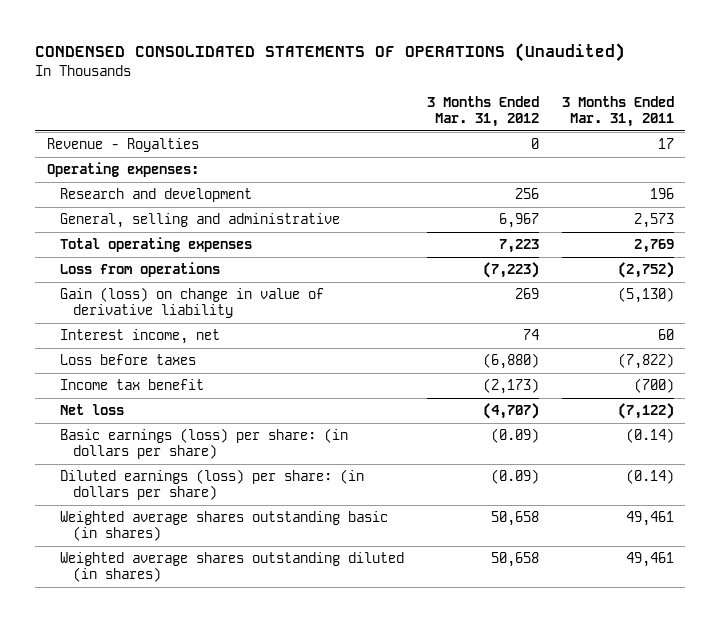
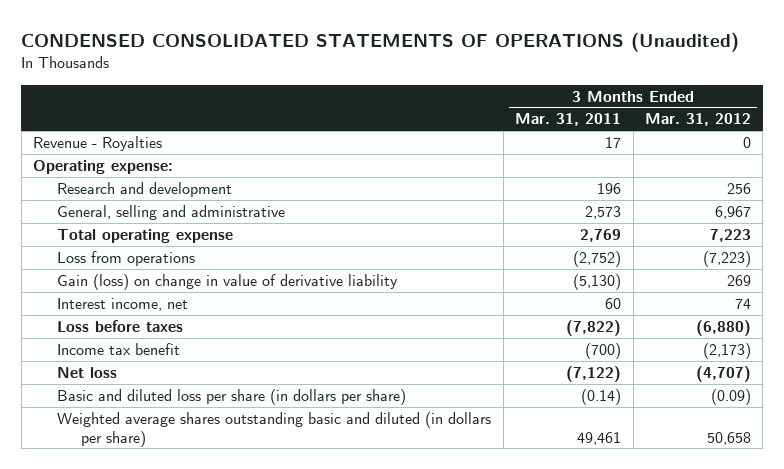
- | 3 Months Ended Mar. 31, 2012 | 3 Months Ended Mar. 31, 2011
+ | 3 Months Ended Mar. 31, 2011 | 3 Months Ended Mar. 31, 2012
- Operating expenses:
+ Operating expense:
- Total operating expenses | 7,223 | 2,769
+ Total operating expense | 2,769 | 7,223
- Basic earnings (loss) per share: (in dollars per share) | (0.09) | (0.14)
- Diluted earnings (loss) per share: (in dollars per share) | (0.09) | (0.14)
- Weighted average shares outstanding basic (in shares) | 50,658 | 49,461
- Weighted average shares outstanding diluted (in shares) | 50,658 | 49,461
+ Basic and diluted loss per share (in dollars per share) | (0.14) | (0.09)
+ Weighted average shares outstanding basic and diluted (in dollars per share) | 49,461 | 50,658

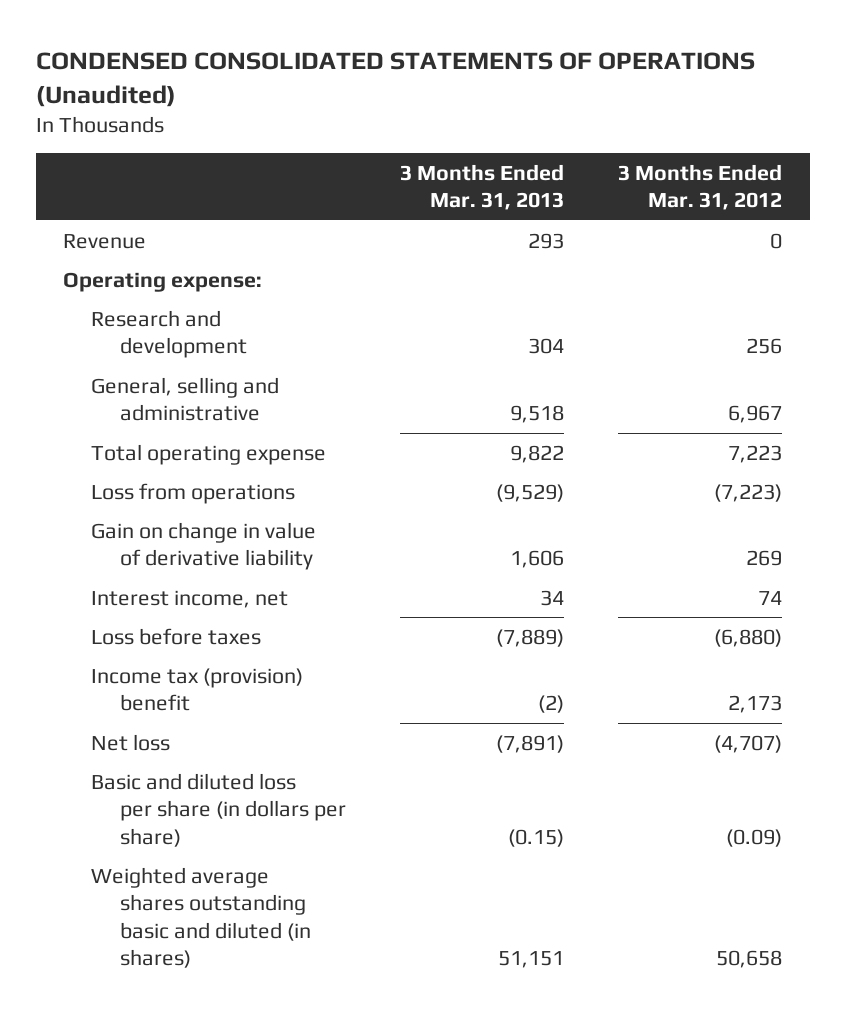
- | 3 Months Ended Mar. 31, 2011 | 3 Months Ended Mar. 31, 2012
+ | 3 Months Ended Mar. 31, 2013 | 3 Months Ended Mar. 31, 2012
- Revenue - Royalties | 17 | 0
+ Revenue | 293 | 0
- Gain (loss) on change in value of derivative liability | (5,130) | 269
+ Gain on change in value of derivative liability | 1,606 | 269
- Income tax benefit | (700) | (2,173)
+ Income tax (provision) benefit | (2) | 2,173
- Weighted average shares outstanding basic and diluted (in dollars per share) | 49,461 | 50,658
+ Weighted average shares outstanding basic and diluted (in shares) | 51,151 | 50,658

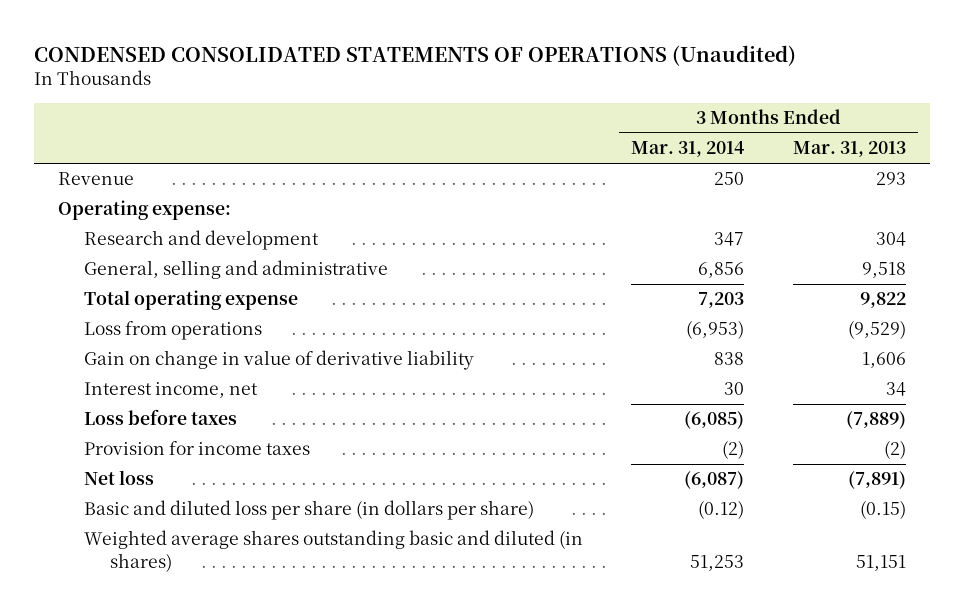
- | 3 Months Ended Mar. 31, 2013 | 3 Months Ended Mar. 31, 2012
+ | 3 Months Ended Mar. 31, 2014 | 3 Months Ended Mar. 31, 2013
- Income tax (provision) benefit | (2) | 2,173
+ Provision for income taxes | (2) | (2)

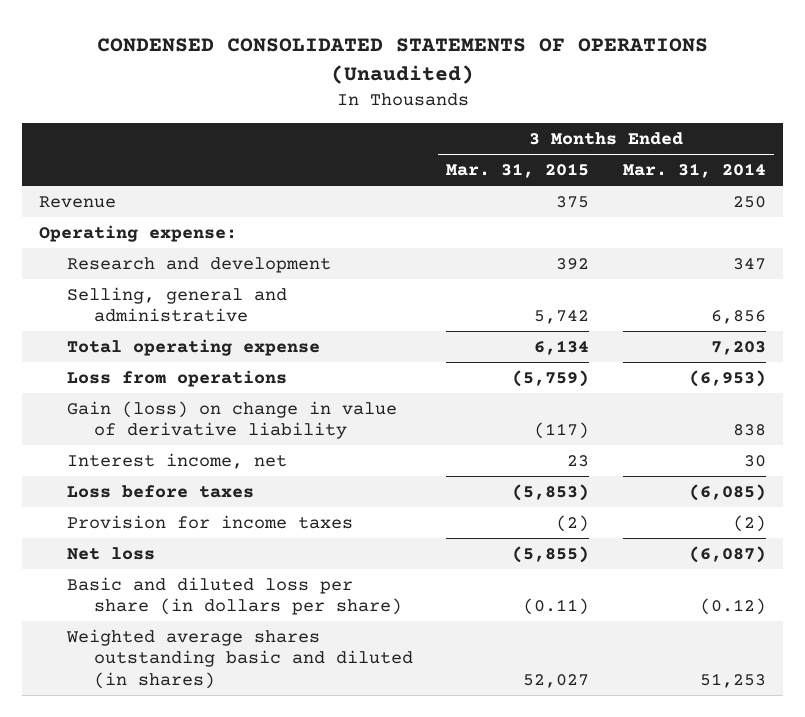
- | 3 Months Ended Mar. 31, 2014 | 3 Months Ended Mar. 31, 2013
+ | 3 Months Ended Mar. 31, 2015 | 3 Months Ended Mar. 31, 2014
- General, selling and administrative | 6,856 | 9,518
+ Selling, general and administrative | 5,742 | 6,856
- Gain on change in value of derivative liability | 838 | 1,606
+ Gain (loss) on change in value of derivative liability | (117) | 838

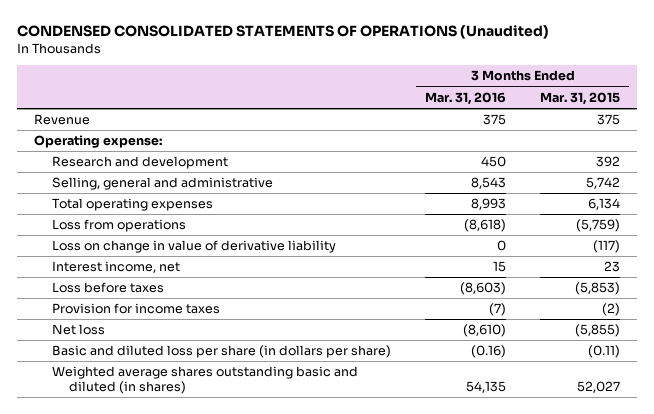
- | 3 Months Ended Mar. 31, 2015 | 3 Months Ended Mar. 31, 2014
+ | 3 Months Ended Mar. 31, 2016 | 3 Months Ended Mar. 31, 2015
- Total operating expense | 6,134 | 7,203
+ Total operating expenses | 8,993 | 6,134
- Gain (loss) on change in value of derivative liability | (117) | 838
+ Loss on change in value of derivative liability | 0 | (117)

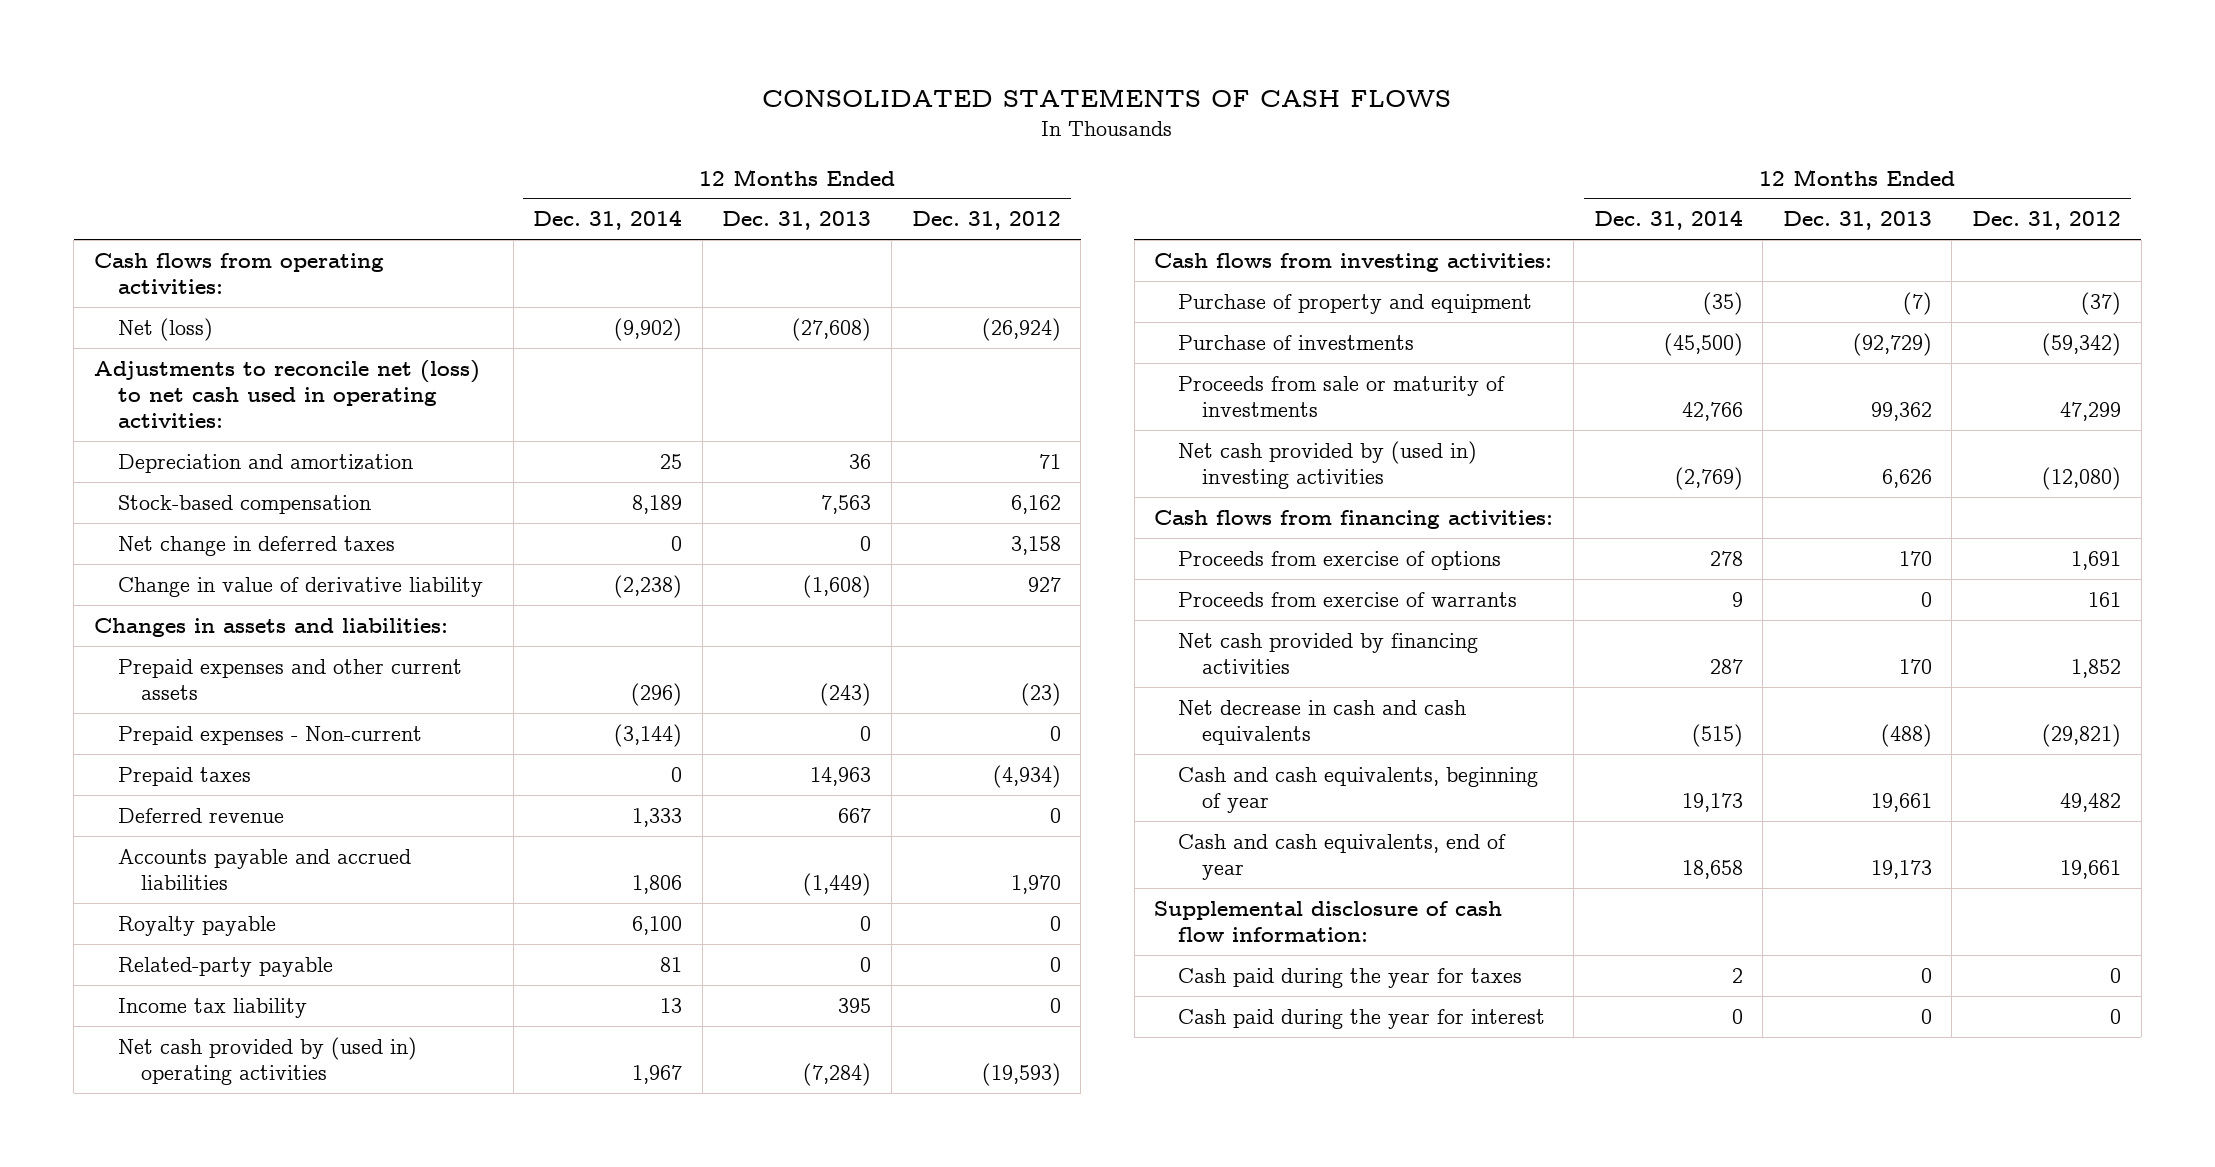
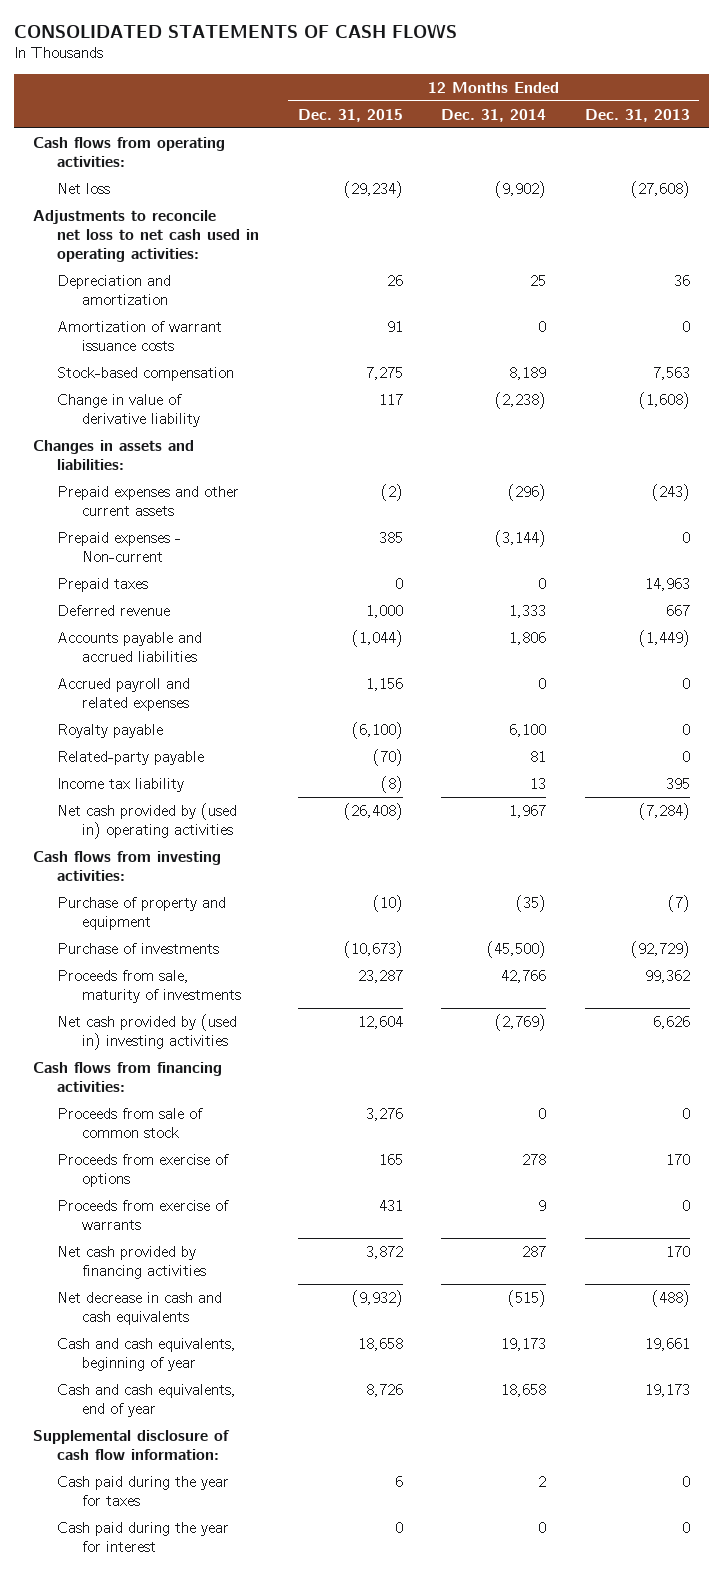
- | 12 Months Ended Dec. 31, 2014 | 12 Months Ended Dec. 31, 2013 | 12 Months Ended Dec. 31, 2012
+ | 12 Months Ended Dec. 31, 2015 | 12 Months Ended Dec. 31, 2014 | 12 Months Ended Dec. 31, 2013
- Net (loss) | (9,902) | (27,608) | (26,924)
- Adjustments to reconcile net (loss) to net cash used in operating activities:
+ Net loss | (29,234) | (9,902) | (27,608)
+ Adjustments to reconcile net loss to net cash used in operating activities:
+ Amortization of warrant issuance costs | 91 | 0 | 0
- Net change in deferred taxes | 0 | 0 | 3,158
+ Accrued payroll and related expenses | 1,156 | 0 | 0
- Proceeds from sale or maturity of investments | 42,766 | 99,362 | 47,299
+ Proceeds from sale, maturity of investments | 23,287 | 42,766 | 99,362
+ Proceeds from sale of common stock | 3,276 | 0 | 0

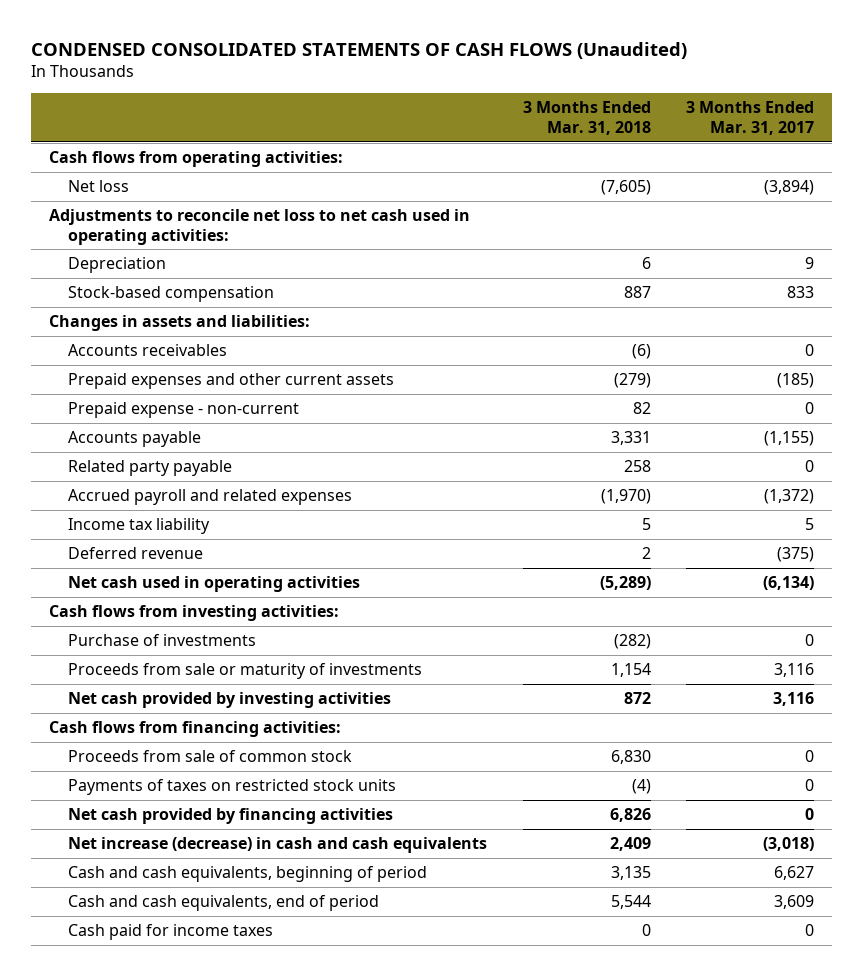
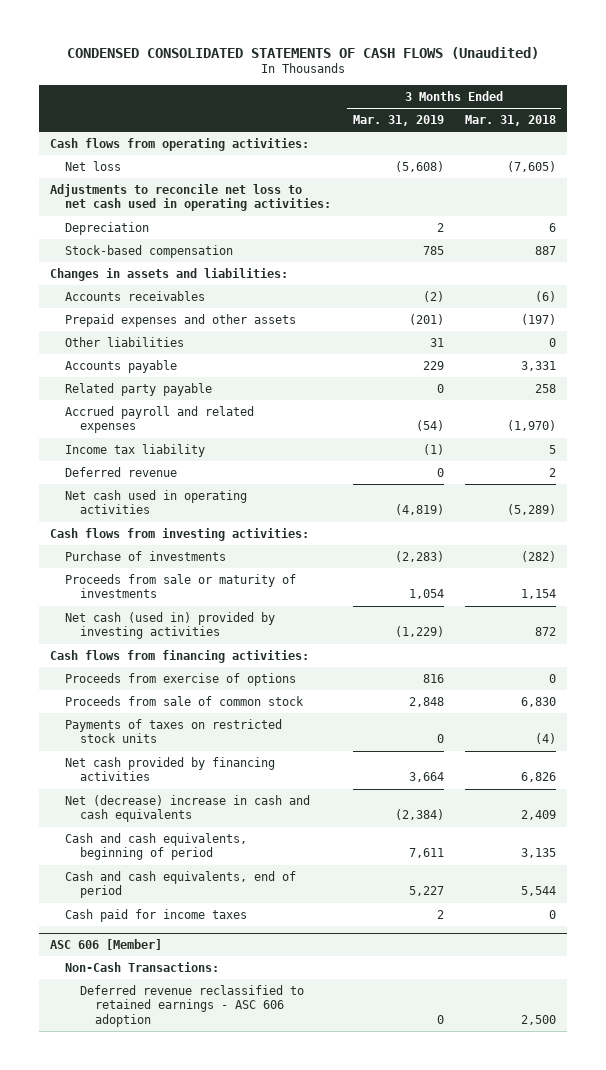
- | 3 Months Ended Mar. 31, 2018 | 3 Months Ended Mar. 31, 2017
+ | 3 Months Ended Mar. 31, 2019 | 3 Months Ended Mar. 31, 2018
- Prepaid expenses and other current assets | (279) | (185)
- Prepaid expense - non-current | 82 | 0
+ Prepaid expenses and other assets | (201) | (197)
+ Other liabilities | 31 | 0
- Net cash provided by investing activities | 872 | 3,116
+ Net cash (used in) provided by investing activities | (1,229) | 872
+ Proceeds from exercise of options | 816 | 0
- Net increase (decrease) in cash and cash equivalents | 2,409 | (3,018)
+ Net (decrease) increase in cash and cash equivalents | (2,384) | 2,409
+ ASC 606 [Member]
+ Non-Cash Transactions:
+ Deferred revenue reclassified to retained earnings - ASC 606 adoption | 0 | 2,500

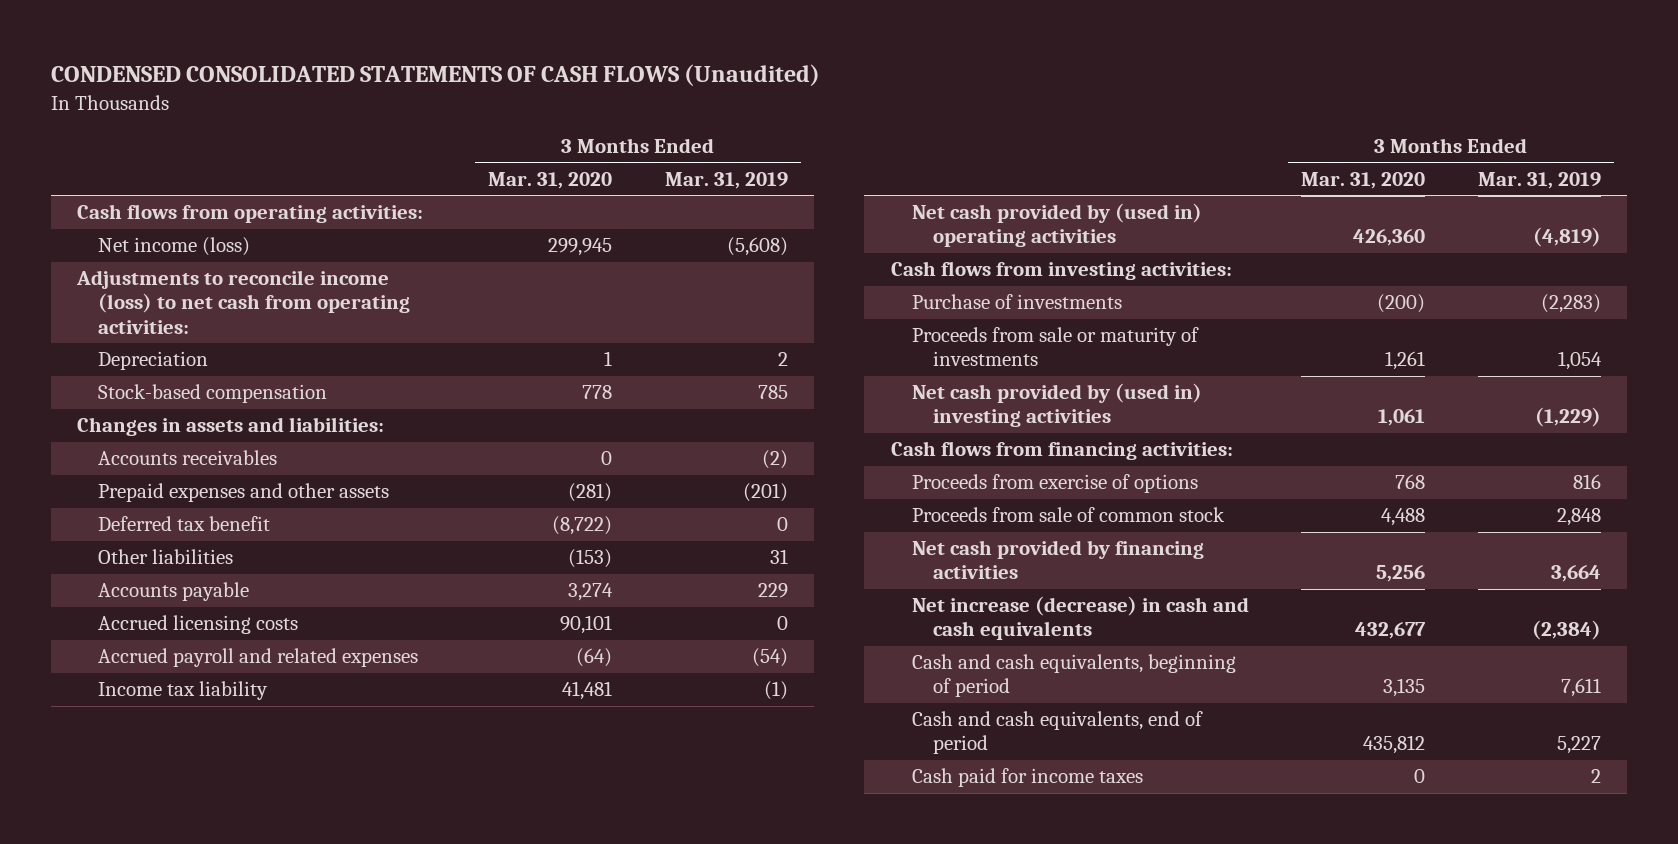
- | 3 Months Ended Mar. 31, 2019 | 3 Months Ended Mar. 31, 2018
+ | 3 Months Ended Mar. 31, 2020 | 3 Months Ended Mar. 31, 2019
- Net loss | (5,608) | (7,605)
- Adjustments to reconcile net loss to net cash used in operating activities:
+ Net income (loss) | 299,945 | (5,608)
+ Adjustments to reconcile income (loss) to net cash from operating activities:
+ Deferred tax benefit | (8,722) | 0
- Related party payable | 0 | 258
+ Accrued licensing costs | 90,101 | 0
- Deferred revenue | 0 | 2
- Net cash used in operating activities | (4,819) | (5,289)
+ Net cash provided by (used in) operating activities | 426,360 | (4,819)
- Net cash (used in) provided by investing activities | (1,229) | 872
+ Net cash provided by (used in) investing activities | 1,061 | (1,229)
- Payments of taxes on restricted stock units | 0 | (4)
- Net (decrease) increase in cash and cash equivalents | (2,384) | 2,409
+ Net increase (decrease) in cash and cash equivalents | 432,677 | (2,384)
- ASC 606 [Member]
- Non-Cash Transactions:
- Deferred revenue reclassified to retained earnings - ASC 606 adoption | 0 | 2,500

